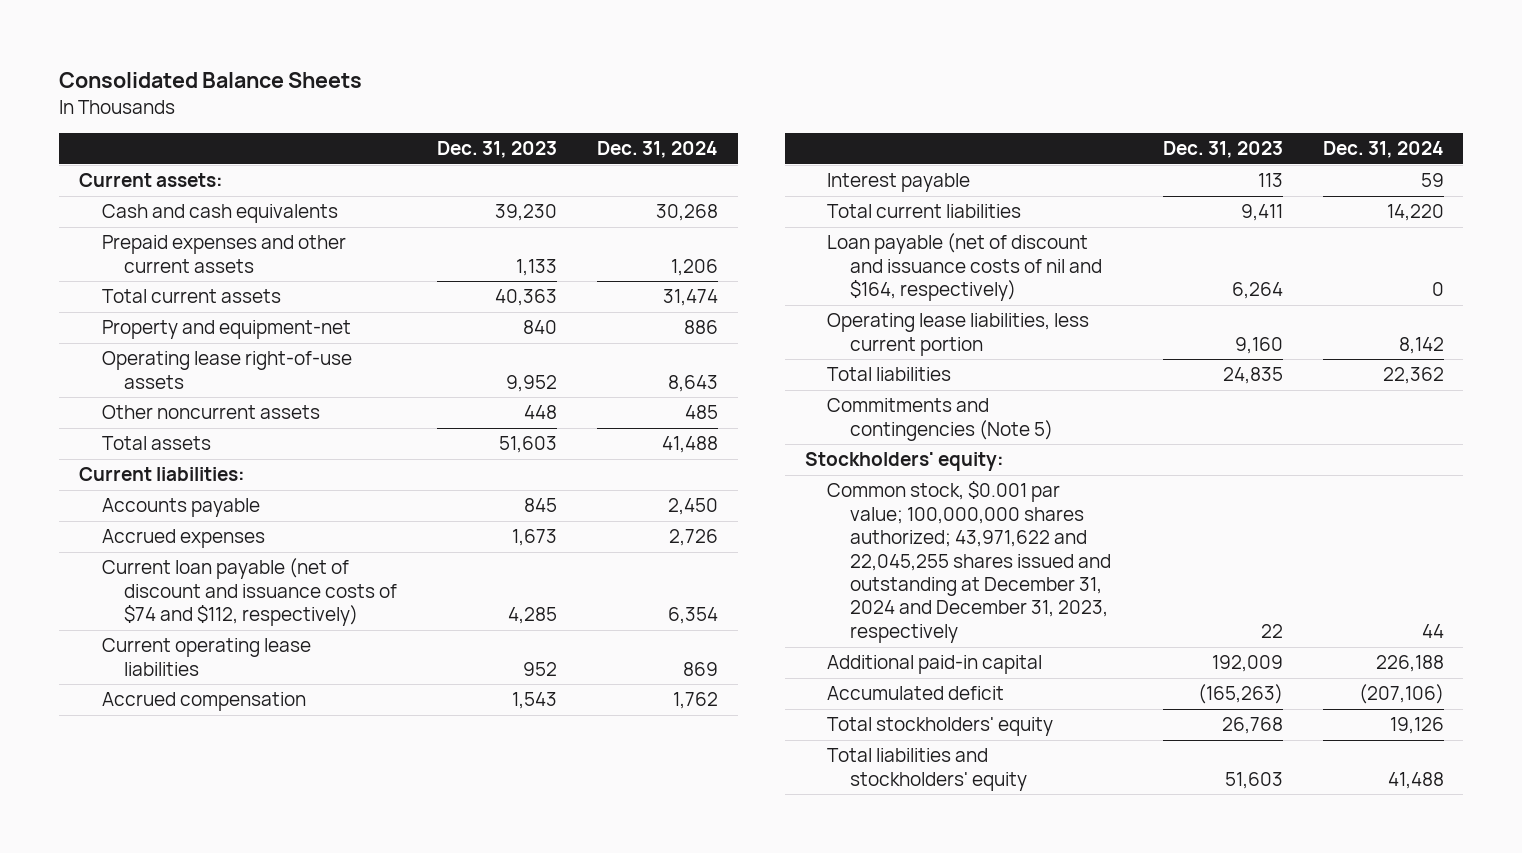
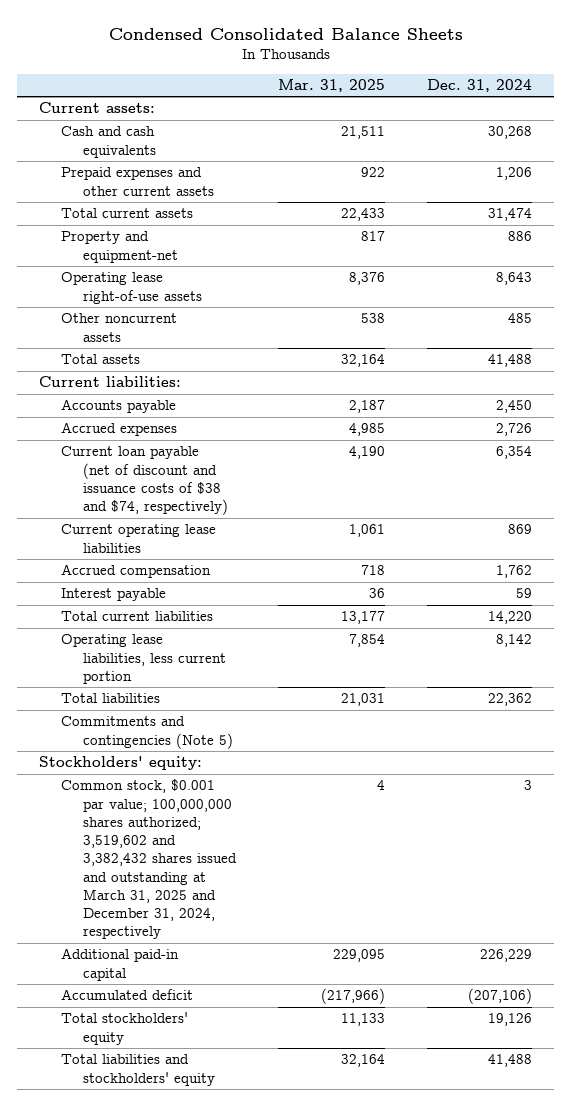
- Consolidated Balance Sheets
+ Condensed Consolidated Balance Sheets
- | Dec. 31, 2023 | Dec. 31, 2024
+ | Mar. 31, 2025 | Dec. 31, 2024
- Current loan payable (net of discount and issuance costs of $74 and $112, respectively) | 4,285 | 6,354
+ Current loan payable (net of discount and issuance costs of $38 and $74, respectively) | 4,190 | 6,354
- Loan payable (net of discount and issuance costs of nil and $164, respectively) | 6,264 | 0
- Common stock, $0.001 par value; 100,000,000 shares authorized; 43,971,622 and 22,045,255 shares issued and outstanding at December 31, 2024 and December 31, 2023, respectively | 22 | 44
- Additional paid-in capital | 192,009 | 226,188
+ Common stock, $0.001 par value; 100,000,000 shares authorized; 3,519,602 and 3,382,432 shares issued and outstanding at March 31, 2025 and December 31, 2024, respectively | 4 | 3
+ Additional paid-in capital | 229,095 | 226,229

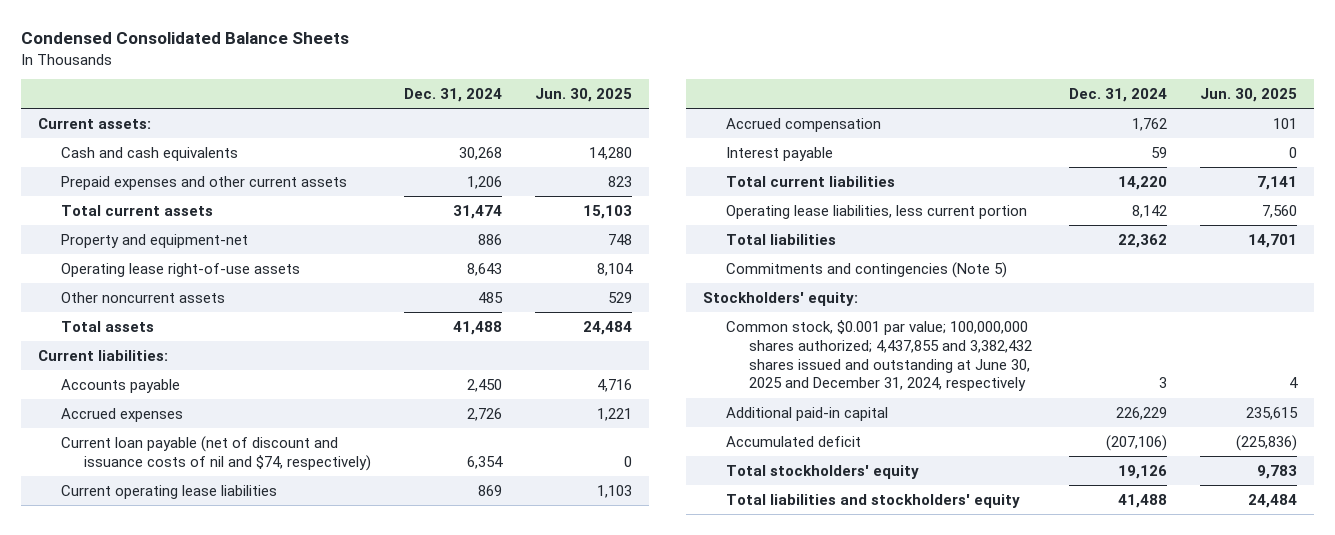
- | Mar. 31, 2025 | Dec. 31, 2024
+ | Dec. 31, 2024 | Jun. 30, 2025
- Current loan payable (net of discount and issuance costs of $38 and $74, respectively) | 4,190 | 6,354
+ Current loan payable (net of discount and issuance costs of nil and $74, respectively) | 6,354 | 0
- Common stock, $0.001 par value; 100,000,000 shares authorized; 3,519,602 and 3,382,432 shares issued and outstanding at March 31, 2025 and December 31, 2024, respectively | 4 | 3
+ Common stock, $0.001 par value; 100,000,000 shares authorized; 4,437,855 and 3,382,432 shares issued and outstanding at June 30, 2025 and December 31, 2024, respectively | 3 | 4

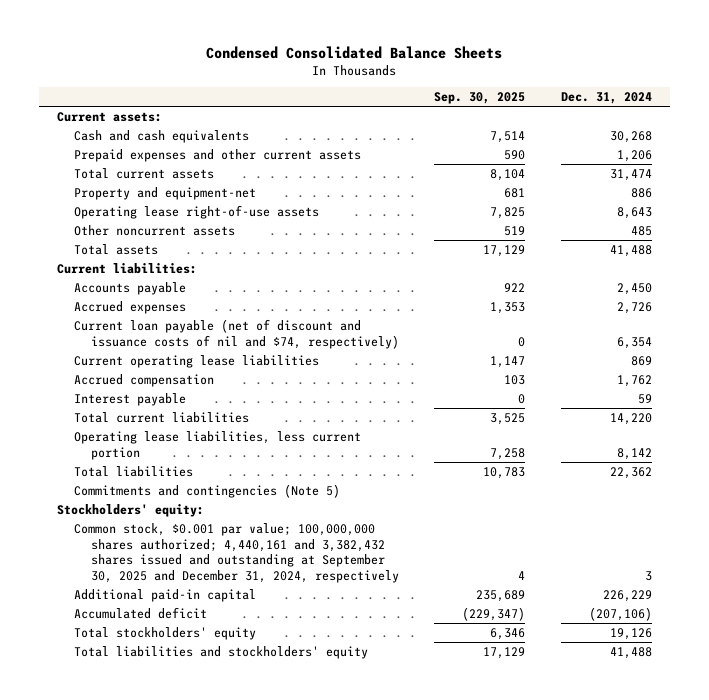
- | Dec. 31, 2024 | Jun. 30, 2025
+ | Sep. 30, 2025 | Dec. 31, 2024
- Common stock, $0.001 par value; 100,000,000 shares authorized; 4,437,855 and 3,382,432 shares issued and outstanding at June 30, 2025 and December 31, 2024, respectively | 3 | 4
+ Common stock, $0.001 par value; 100,000,000 shares authorized; 4,440,161 and 3,382,432 shares issued and outstanding at September 30, 2025 and December 31, 2024, respectively | 4 | 3

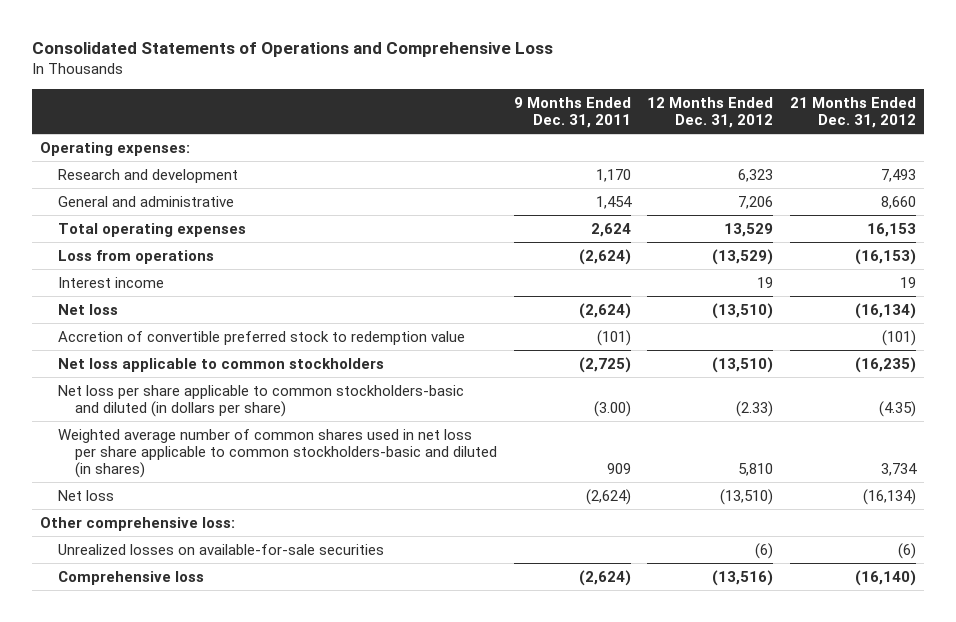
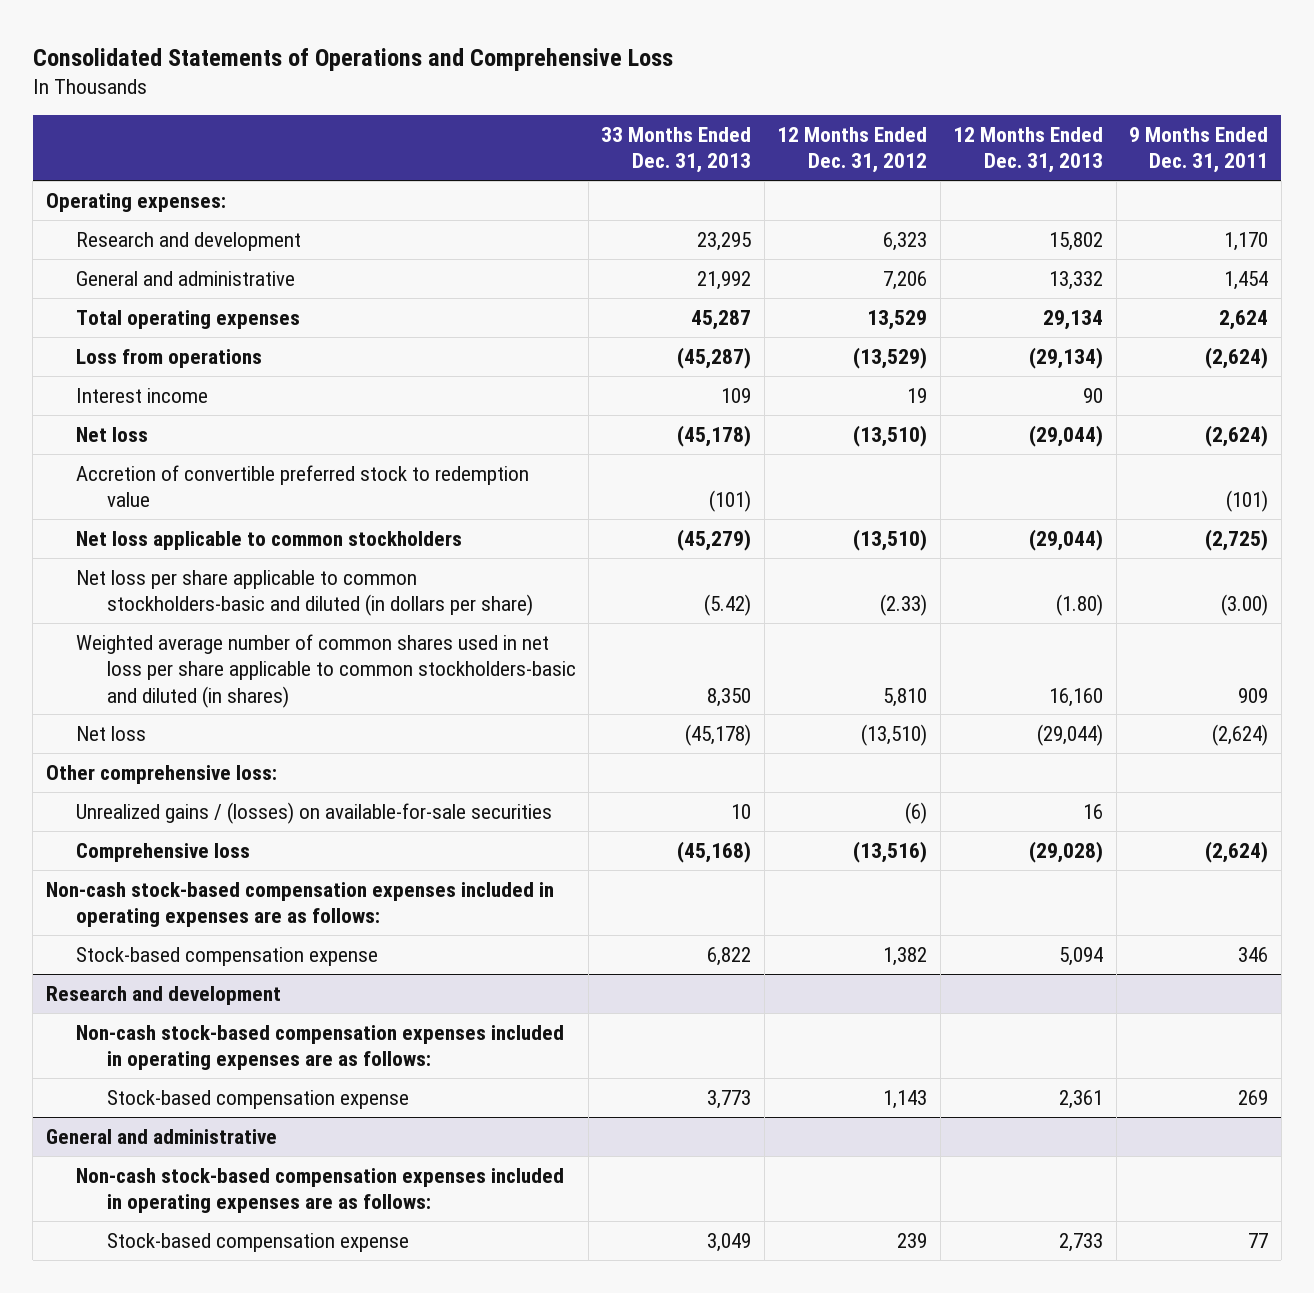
- | 9 Months Ended Dec. 31, 2011 | 12 Months Ended Dec. 31, 2012 | 21 Months Ended Dec. 31, 2012
+ | 33 Months Ended Dec. 31, 2013 | 12 Months Ended Dec. 31, 2012 | 12 Months Ended Dec. 31, 2013 | 9 Months Ended Dec. 31, 2011
- Unrealized losses on available-for-sale securities | | (6) | (6)
+ Unrealized gains / (losses) on available-for-sale securities | 10 | (6) | 16 |
+ Non-cash stock-based compensation expenses included in operating expenses are as follows:
+ Stock-based compensation expense | 6,822 | 1,382 | 5,094 | 346
+ Research and development
+ Non-cash stock-based compensation expenses included in operating expenses are as follows:
+ Stock-based compensation expense | 3,773 | 1,143 | 2,361 | 269
+ General and administrative
+ Non-cash stock-based compensation expenses included in operating expenses are as follows:
+ Stock-based compensation expense | 3,049 | 239 | 2,733 | 77

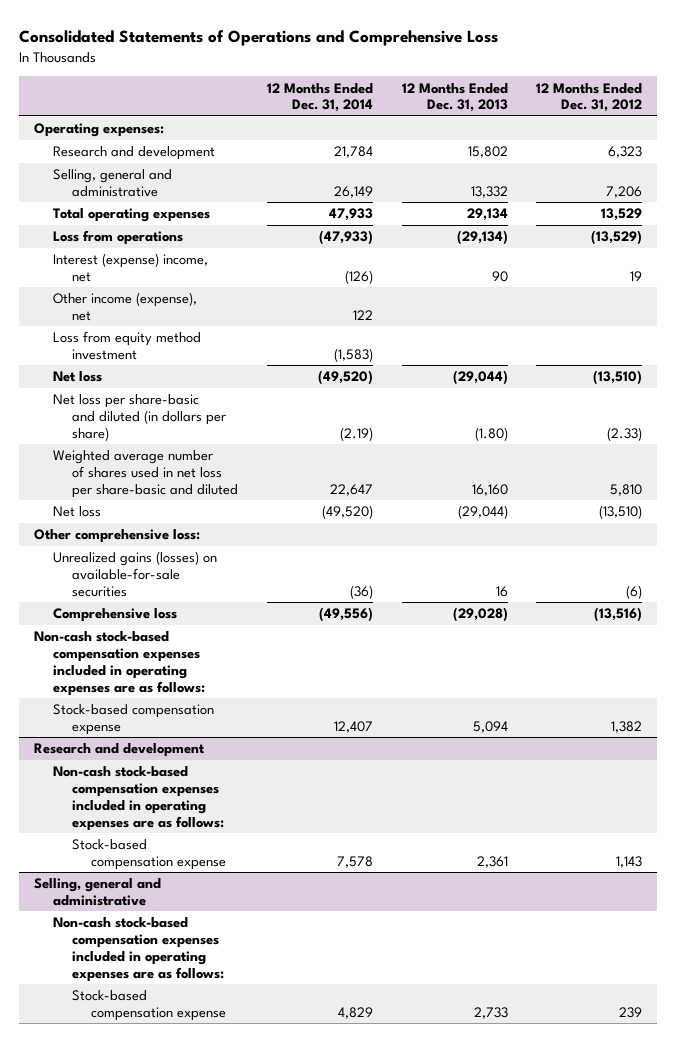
- | 33 Months Ended Dec. 31, 2013 | 12 Months Ended Dec. 31, 2012 | 12 Months Ended Dec. 31, 2013 | 9 Months Ended Dec. 31, 2011
+ | 12 Months Ended Dec. 31, 2014 | 12 Months Ended Dec. 31, 2013 | 12 Months Ended Dec. 31, 2012
- General and administrative | 21,992 | 7,206 | 13,332 | 1,454
+ Selling, general and administrative | 26,149 | 13,332 | 7,206
- Interest income | 109 | 19 | 90 |
+ Interest (expense) income, net | (126) | 90 | 19
+ Other income (expense), net | 122 | |
+ Loss from equity method investment | (1,583) | |
- Accretion of convertible preferred stock to redemption value | (101) | | | (101)
- Net loss applicable to common stockholders | (45,279) | (13,510) | (29,044) | (2,725)
- Net loss per share applicable to common stockholders-basic and diluted (in dollars per share) | (5.42) | (2.33) | (1.80) | (3.00)
- Weighted average number of common shares used in net loss per share applicable to common stockholders-basic and diluted (in shares) | 8,350 | 5,810 | 16,160 | 909
+ Net loss per share-basic and diluted (in dollars per share) | (2.19) | (1.80) | (2.33)
+ Weighted average number of shares used in net loss per share-basic and diluted | 22,647 | 16,160 | 5,810
- Unrealized gains / (losses) on available-for-sale securities | 10 | (6) | 16 |
+ Unrealized gains (losses) on available-for-sale securities | (36) | 16 | (6)
- General and administrative
+ Selling, general and administrative

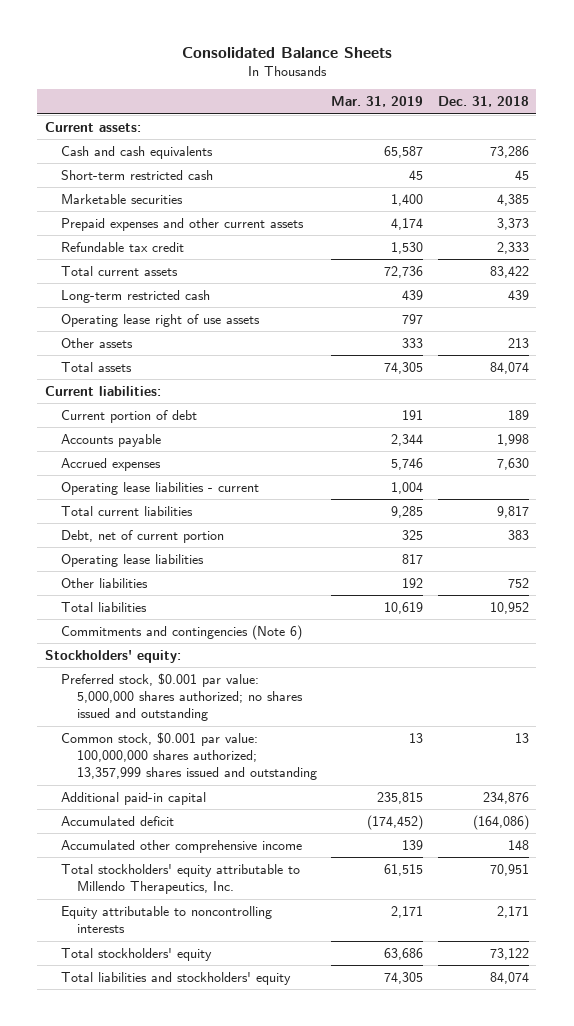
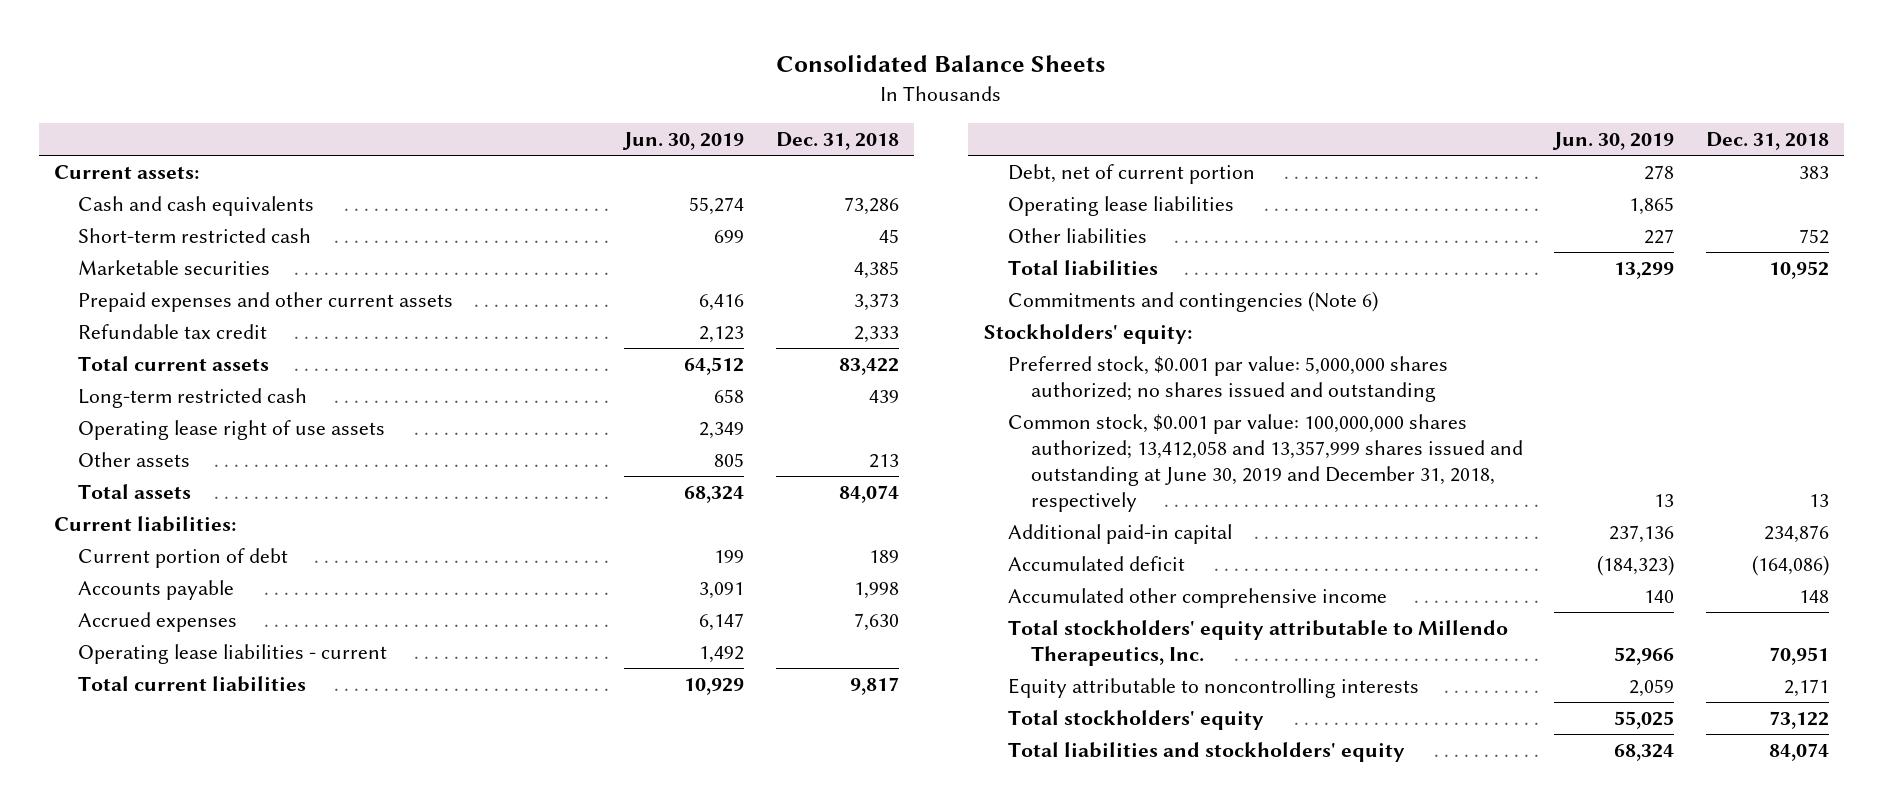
- | Mar. 31, 2019 | Dec. 31, 2018
+ | Jun. 30, 2019 | Dec. 31, 2018
- Common stock, $0.001 par value: 100,000,000 shares authorized; 13,357,999 shares issued and outstanding | 13 | 13
+ Common stock, $0.001 par value: 100,000,000 shares authorized; 13,412,058 and 13,357,999 shares issued and outstanding at June 30, 2019 and December 31, 2018, respectively | 13 | 13

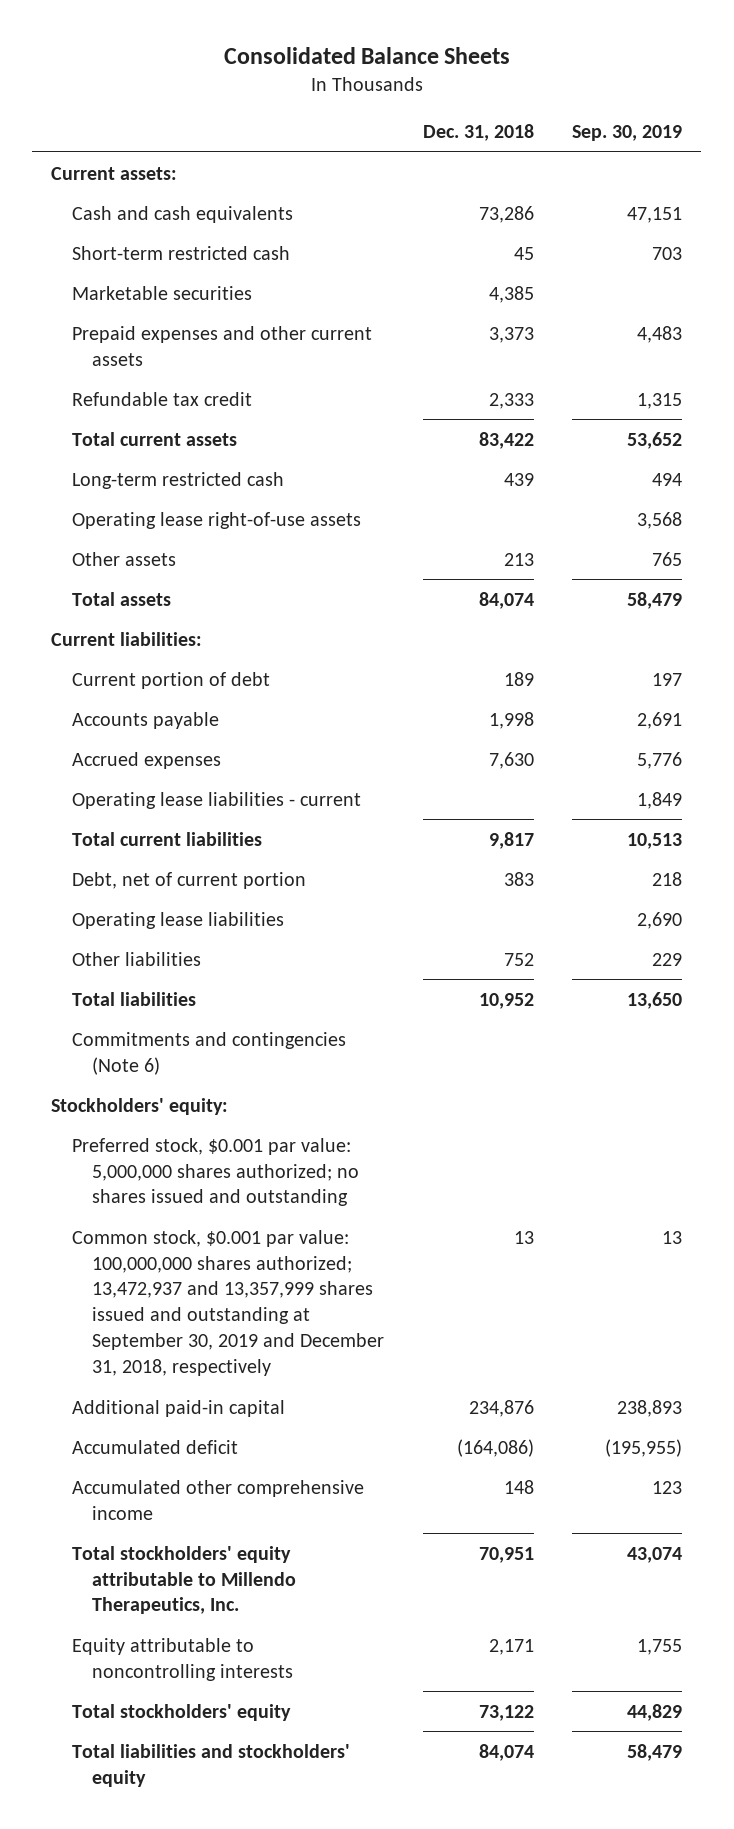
- | Jun. 30, 2019 | Dec. 31, 2018
+ | Dec. 31, 2018 | Sep. 30, 2019
- Operating lease right of use assets | 2,349 |
+ Operating lease right-of-use assets | | 3,568
- Common stock, $0.001 par value: 100,000,000 shares authorized; 13,412,058 and 13,357,999 shares issued and outstanding at June 30, 2019 and December 31, 2018, respectively | 13 | 13
+ Common stock, $0.001 par value: 100,000,000 shares authorized; 13,472,937 and 13,357,999 shares issued and outstanding at September 30, 2019 and December 31, 2018, respectively | 13 | 13

